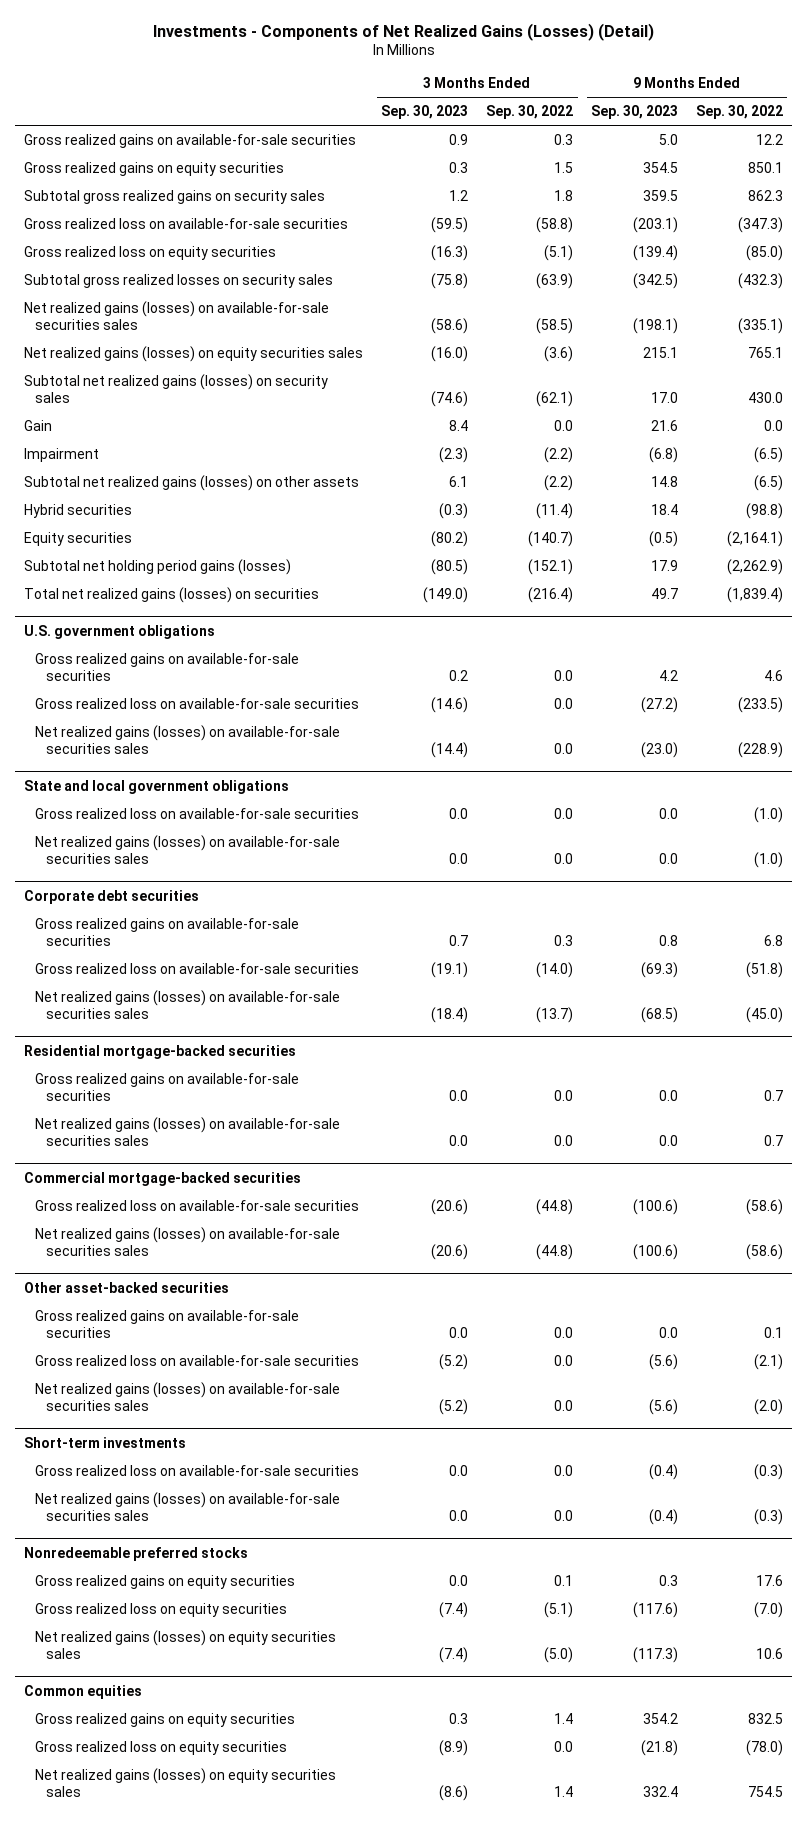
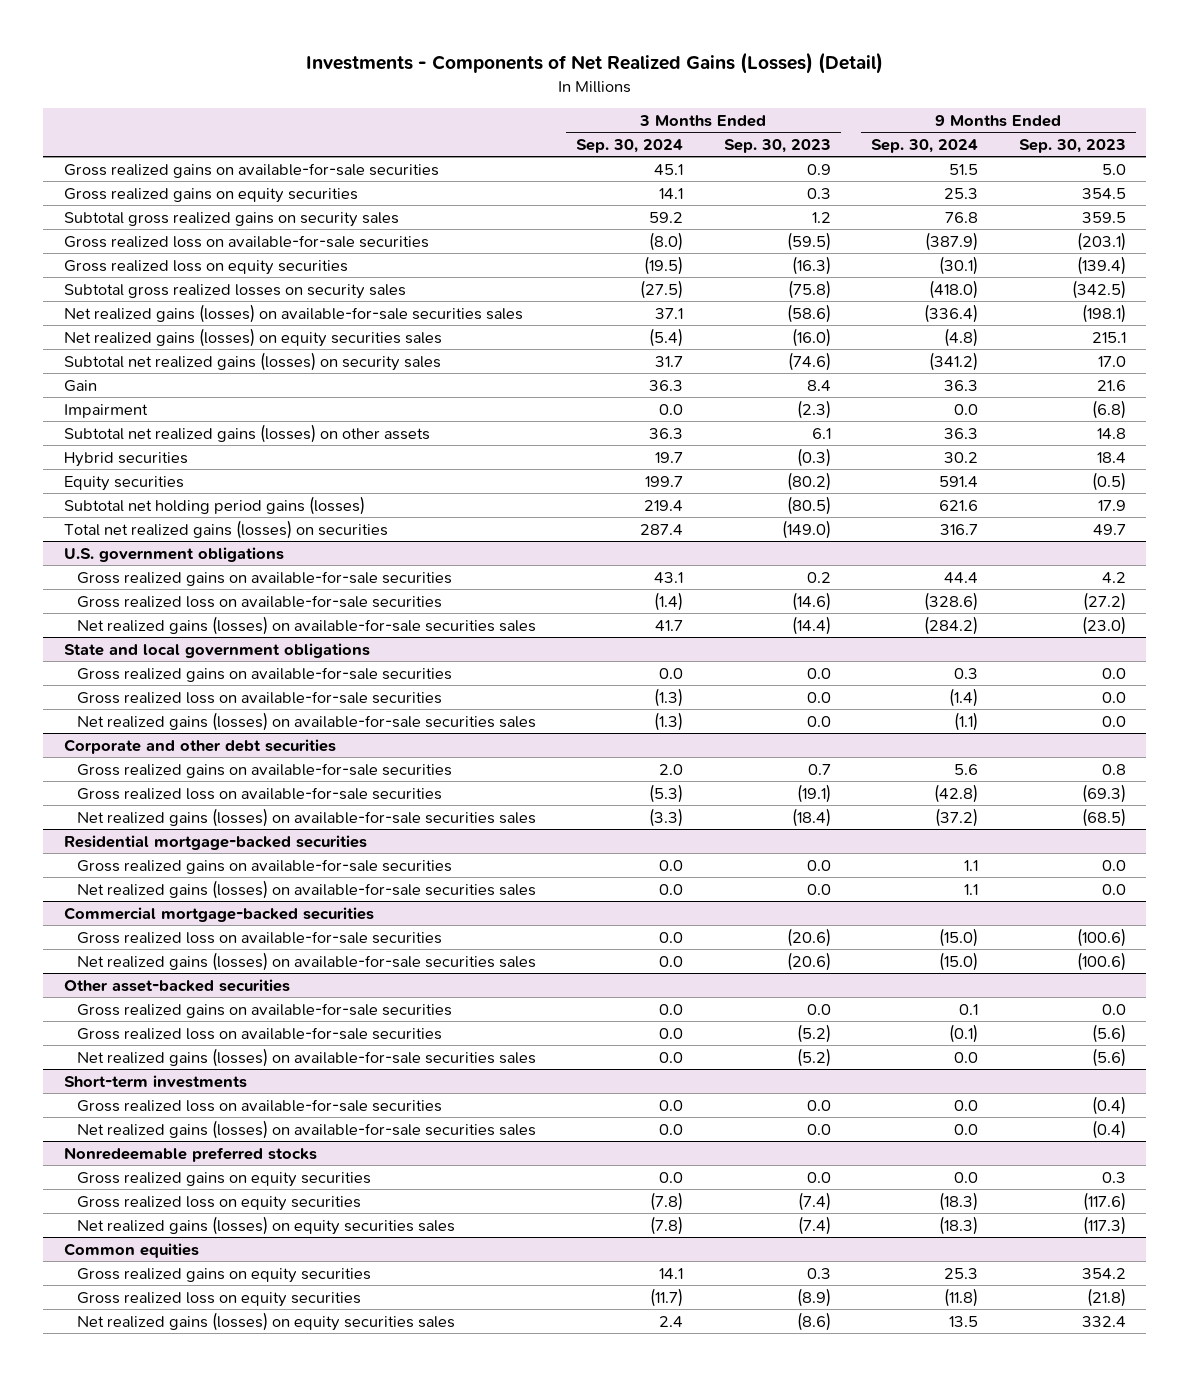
- | 3 Months Ended Sep. 30, 2023 | 3 Months Ended Sep. 30, 2022 | 9 Months Ended Sep. 30, 2023 | 9 Months Ended Sep. 30, 2022
+ | 3 Months Ended Sep. 30, 2024 | 3 Months Ended Sep. 30, 2023 | 9 Months Ended Sep. 30, 2024 | 9 Months Ended Sep. 30, 2023
@ State and local government obligations
+ Gross realized gains on available-for-sale securities | 0.0 | 0.0 | 0.3 | 0.0
- Corporate debt securities
+ Corporate and other debt securities

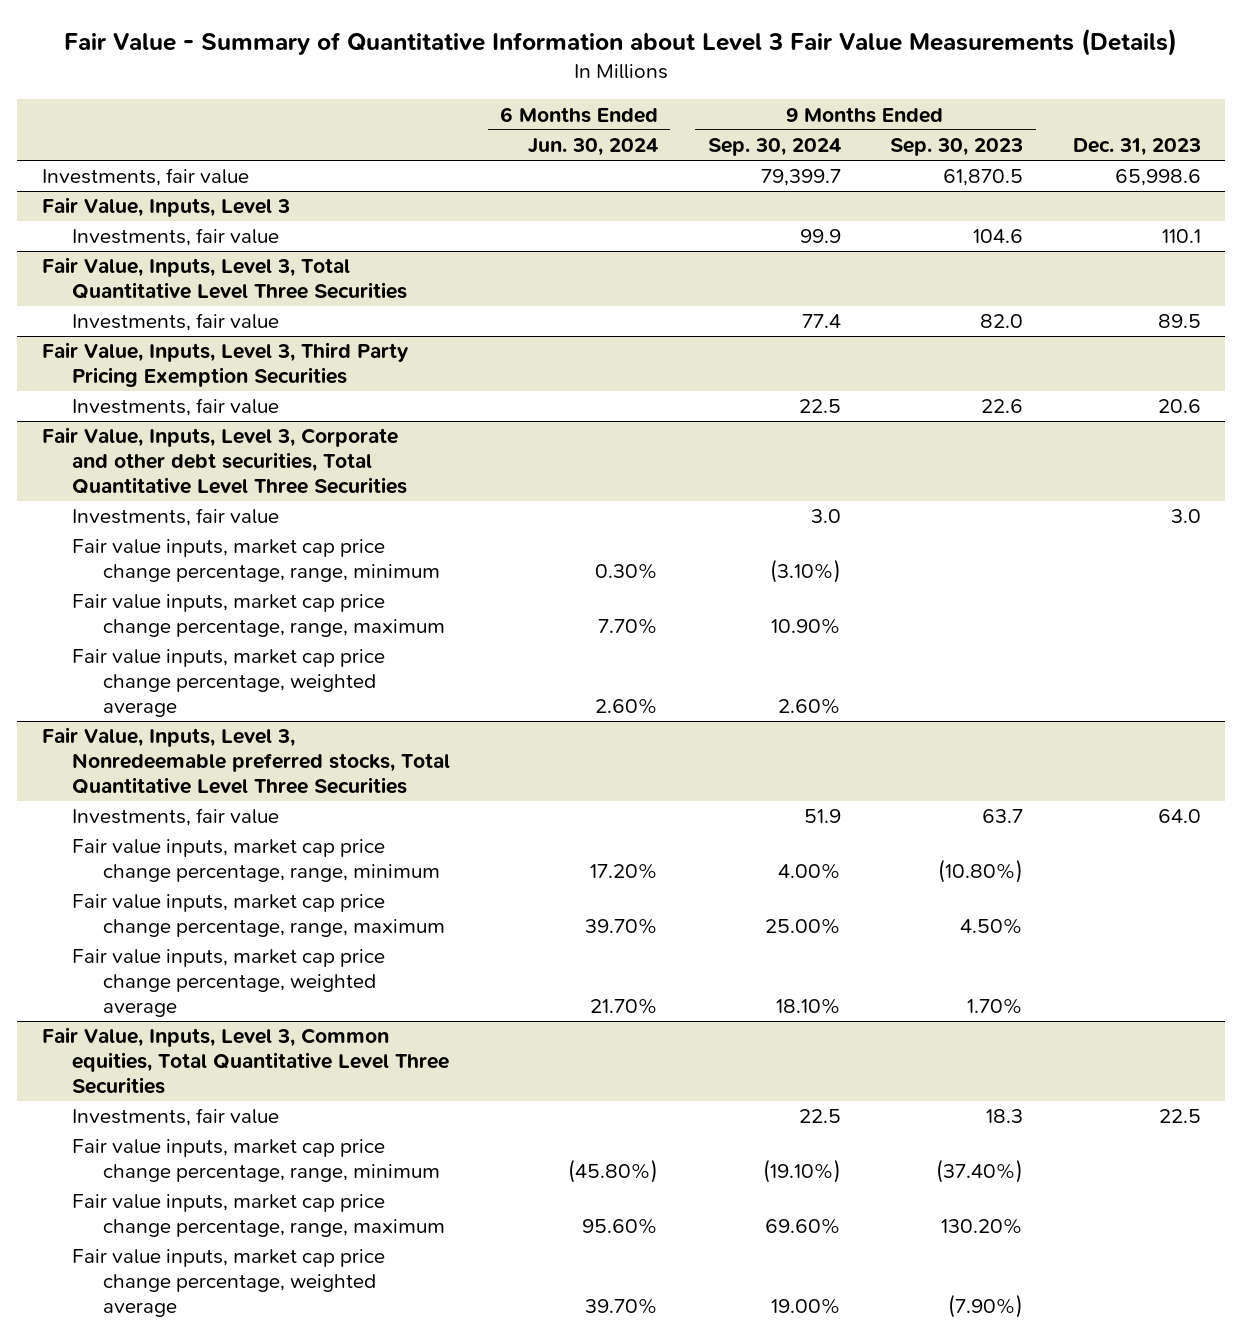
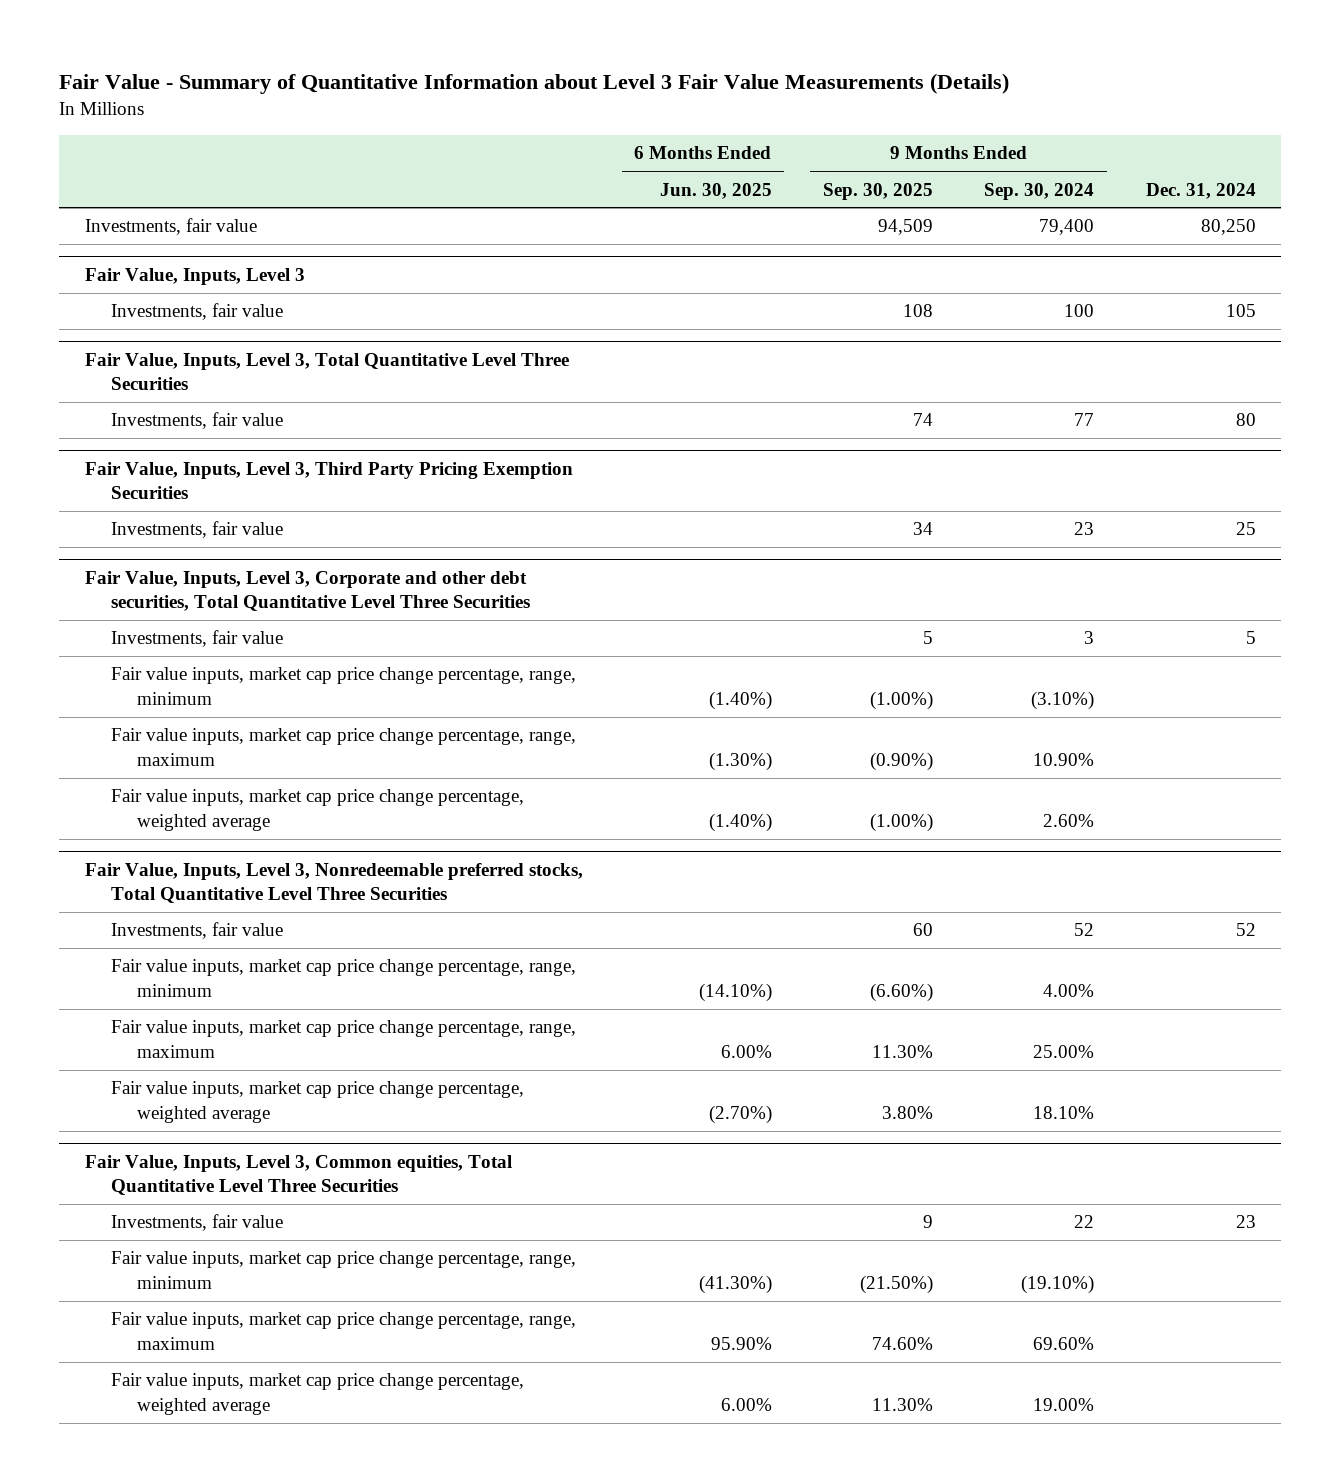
- | 6 Months Ended Jun. 30, 2024 | 9 Months Ended Sep. 30, 2024 | 9 Months Ended Sep. 30, 2023 | Dec. 31, 2023
+ | 6 Months Ended Jun. 30, 2025 | 9 Months Ended Sep. 30, 2025 | 9 Months Ended Sep. 30, 2024 | Dec. 31, 2024
- Investments, fair value | | 79,399.7 | 61,870.5 | 65,998.6
+ Investments, fair value | | 94,509 | 79,400 | 80,250
@ Fair Value, Inputs, Level 3
- Investments, fair value | | 99.9 | 104.6 | 110.1
+ Investments, fair value | | 108 | 100 | 105
@ Fair Value, Inputs, Level 3, Total Quantitative Level Three Securities
- Investments, fair value | | 77.4 | 82.0 | 89.5
+ Investments, fair value | | 74 | 77 | 80
@ Fair Value, Inputs, Level 3, Third Party Pricing Exemption Securities
- Investments, fair value | | 22.5 | 22.6 | 20.6
+ Investments, fair value | | 34 | 23 | 25
@ Fair Value, Inputs, Level 3, Corporate and other debt securities, Total Quantitative Level Three Securities
- Investments, fair value | | 3.0 | | 3.0
+ Investments, fair value | | 5 | 3 | 5
@ Fair Value, Inputs, Level 3, Nonredeemable preferred stocks, Total Quantitative Level Three Securities
- Investments, fair value | | 51.9 | 63.7 | 64.0
+ Investments, fair value | | 60 | 52 | 52
@ Fair Value, Inputs, Level 3, Common equities, Total Quantitative Level Three Securities
- Investments, fair value | | 22.5 | 18.3 | 22.5
+ Investments, fair value | | 9 | 22 | 23

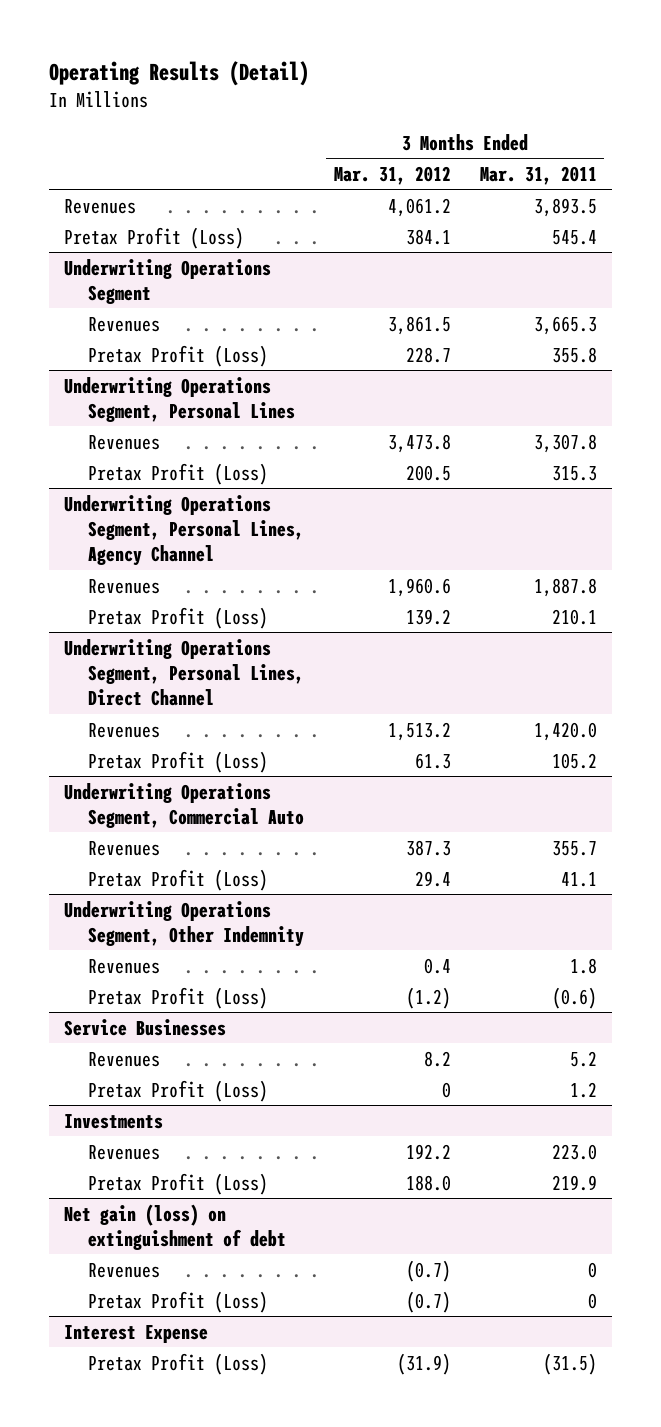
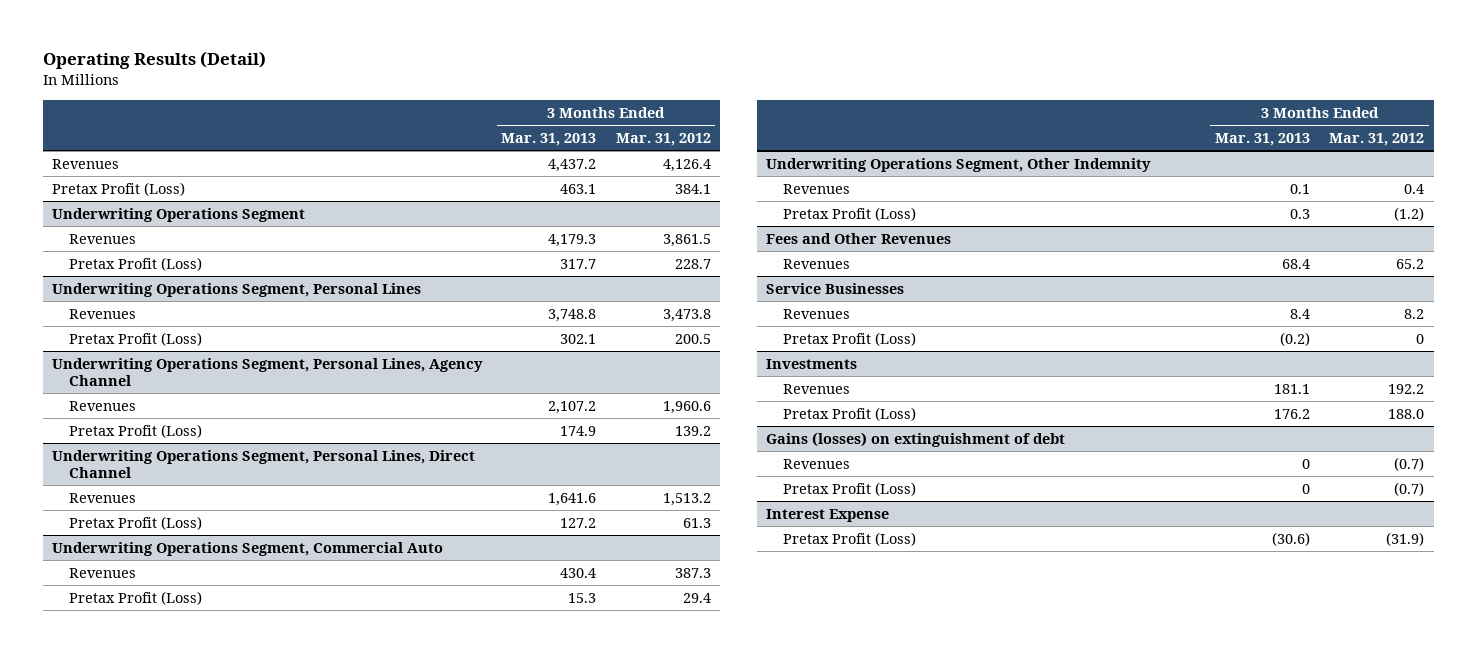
- | 3 Months Ended Mar. 31, 2012 | 3 Months Ended Mar. 31, 2011
+ | 3 Months Ended Mar. 31, 2013 | 3 Months Ended Mar. 31, 2012
- Revenues | 4,061.2 | 3,893.5
+ Revenues | 4,437.2 | 4,126.4
+ Fees and Other Revenues
+ Revenues | 68.4 | 65.2
- Net gain (loss) on extinguishment of debt
+ Gains (losses) on extinguishment of debt

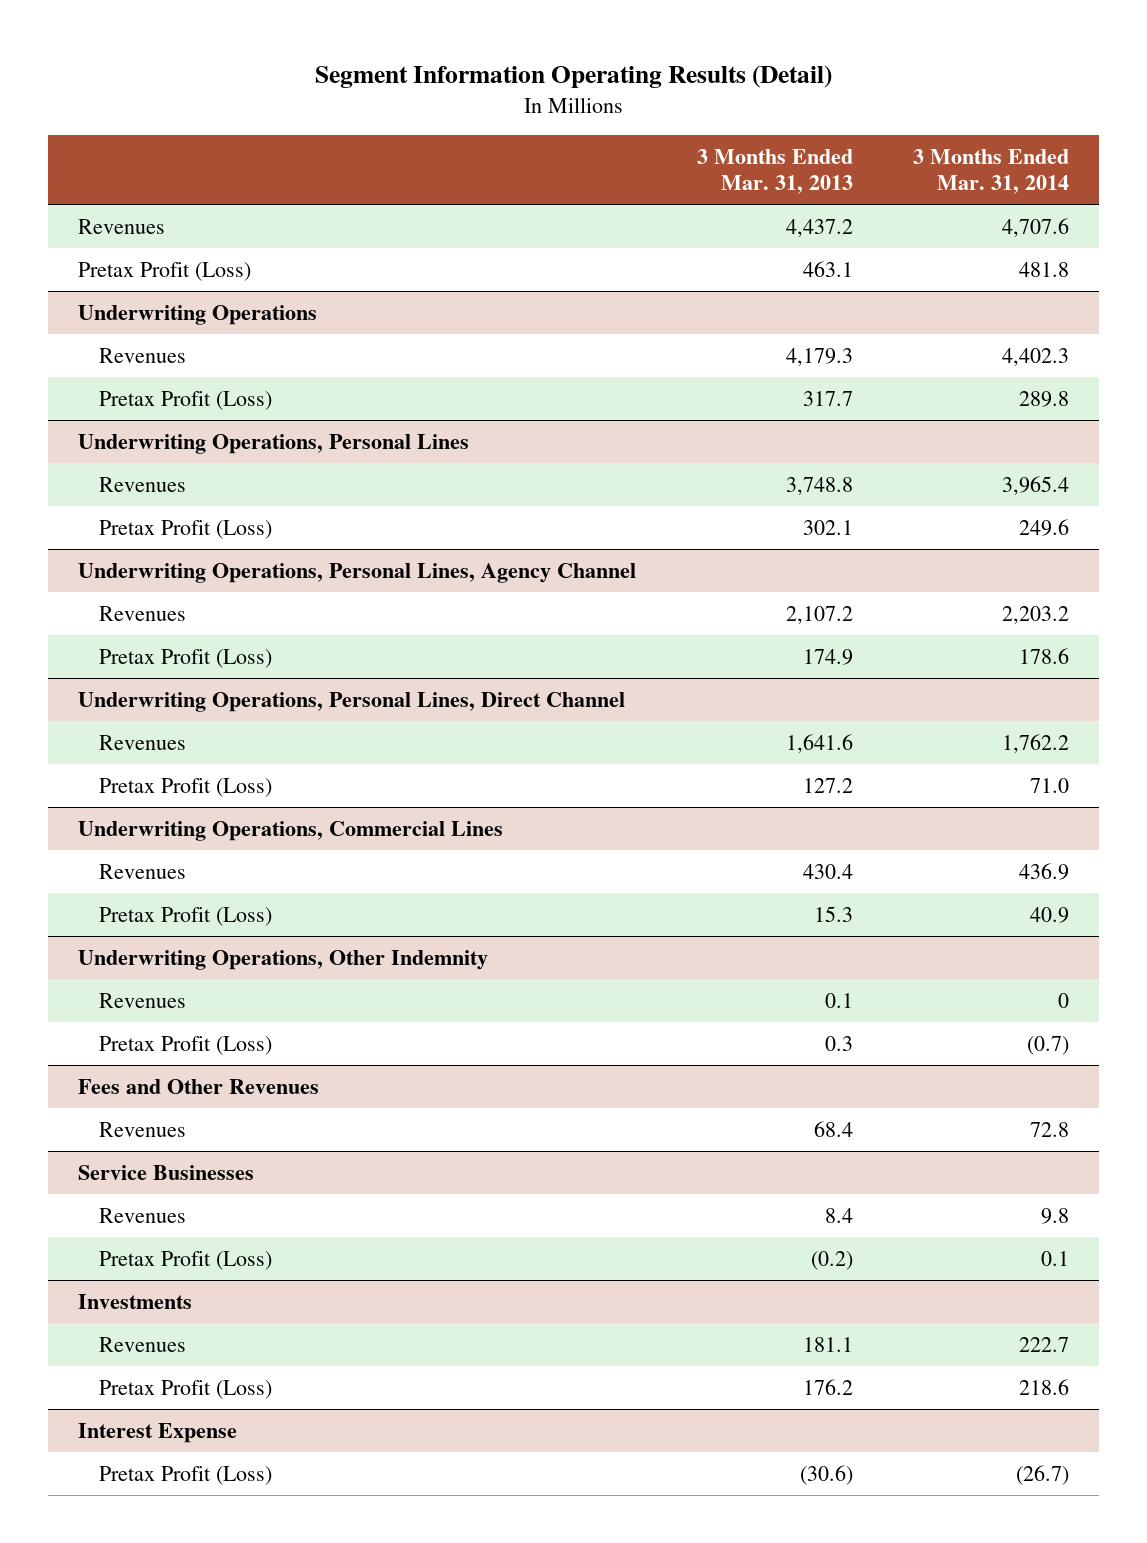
- Operating Results (Detail)
+ Segment Information Operating Results (Detail)
- | 3 Months Ended Mar. 31, 2013 | 3 Months Ended Mar. 31, 2012
+ | 3 Months Ended Mar. 31, 2013 | 3 Months Ended Mar. 31, 2014
- Underwriting Operations Segment
+ Underwriting Operations
- Underwriting Operations Segment, Personal Lines
+ Underwriting Operations, Personal Lines
- Underwriting Operations Segment, Personal Lines, Agency Channel
+ Underwriting Operations, Personal Lines, Agency Channel
- Underwriting Operations Segment, Personal Lines, Direct Channel
+ Underwriting Operations, Personal Lines, Direct Channel
- Underwriting Operations Segment, Commercial Auto
+ Underwriting Operations, Commercial Lines
- Underwriting Operations Segment, Other Indemnity
+ Underwriting Operations, Other Indemnity
- Gains (losses) on extinguishment of debt
- Revenues | 0 | (0.7)
- Pretax Profit (Loss) | 0 | (0.7)

